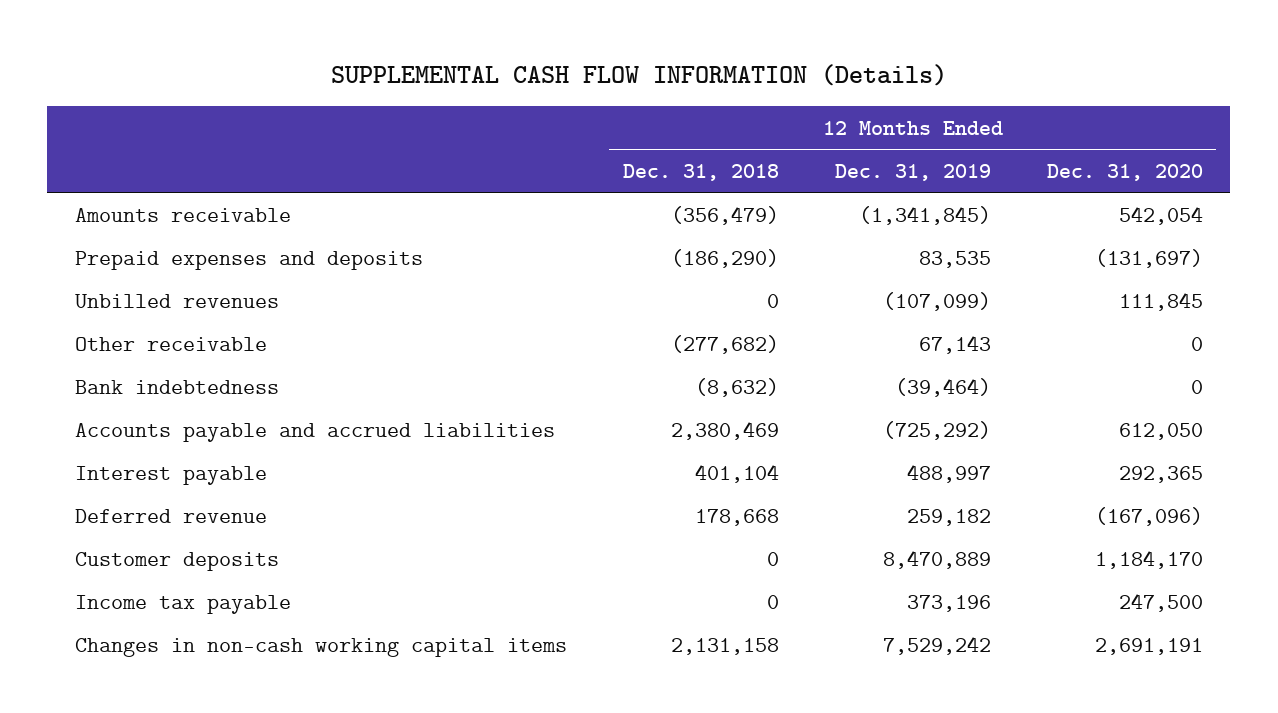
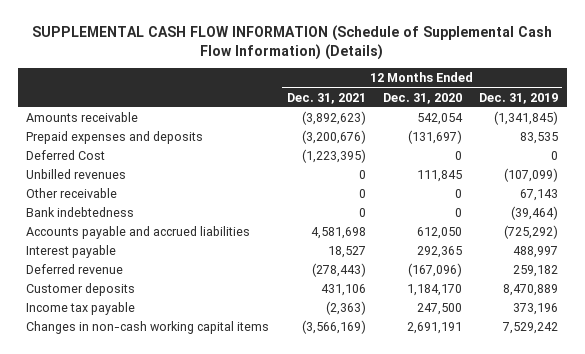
- SUPPLEMENTAL CASH FLOW INFORMATION (Details)
+ SUPPLEMENTAL CASH FLOW INFORMATION (Schedule of Supplemental Cash Flow Information) (Details)
- | 12 Months Ended Dec. 31, 2018 | 12 Months Ended Dec. 31, 2019 | 12 Months Ended Dec. 31, 2020
+ | 12 Months Ended Dec. 31, 2021 | 12 Months Ended Dec. 31, 2020 | 12 Months Ended Dec. 31, 2019
+ Deferred Cost | (1,223,395) | 0 | 0

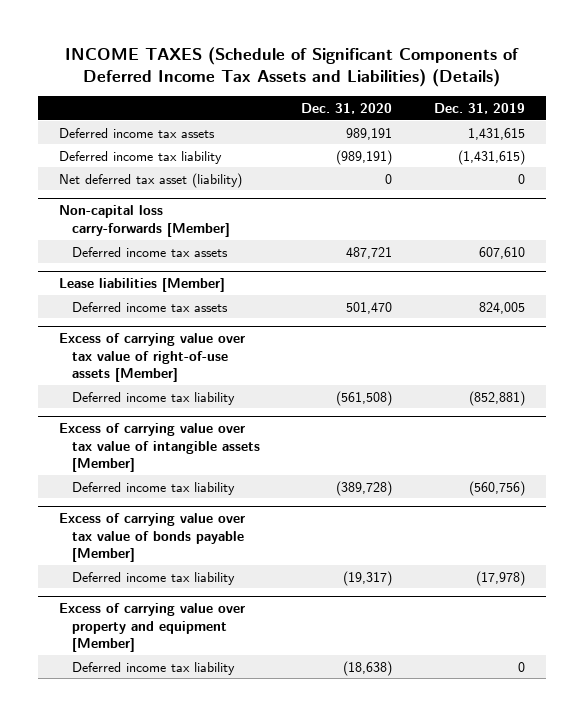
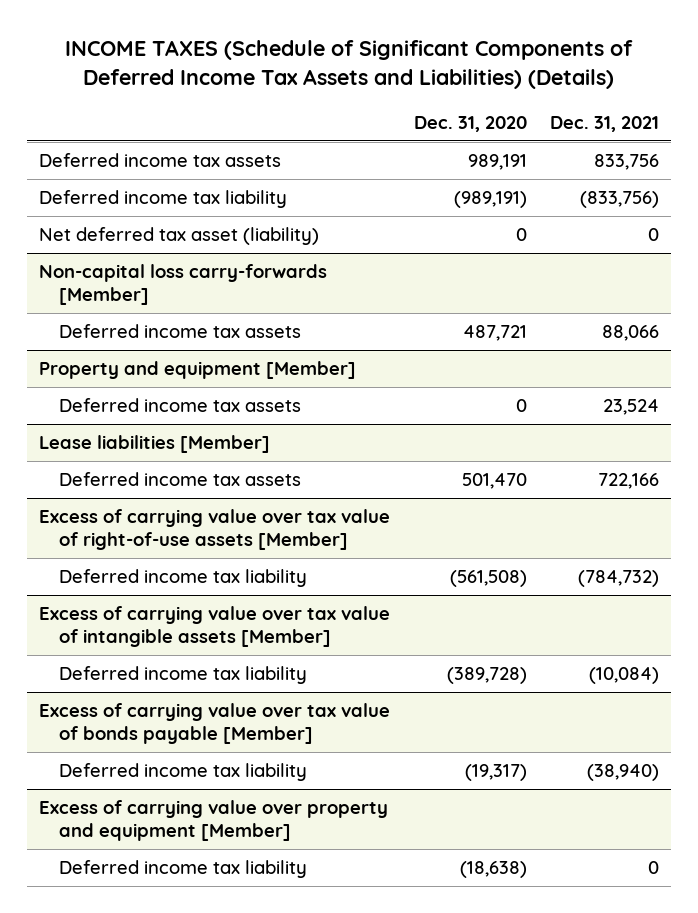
- | Dec. 31, 2020 | Dec. 31, 2019
+ | Dec. 31, 2020 | Dec. 31, 2021
+ Property and equipment [Member]
+ Deferred income tax assets | 0 | 23,524

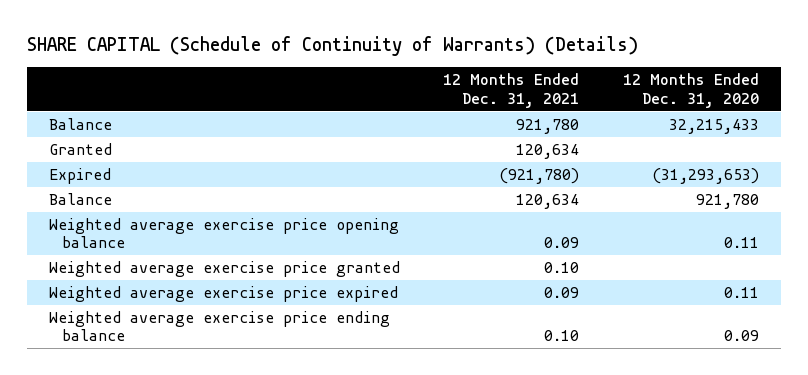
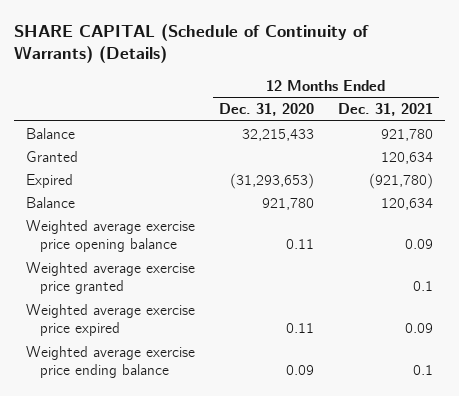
- | 12 Months Ended Dec. 31, 2021 | 12 Months Ended Dec. 31, 2020
+ | 12 Months Ended Dec. 31, 2020 | 12 Months Ended Dec. 31, 2021
- Weighted average exercise price granted | 0.10 |
+ Weighted average exercise price granted | | 0.1
- Weighted average exercise price ending balance | 0.10 | 0.09
+ Weighted average exercise price ending balance | 0.09 | 0.1

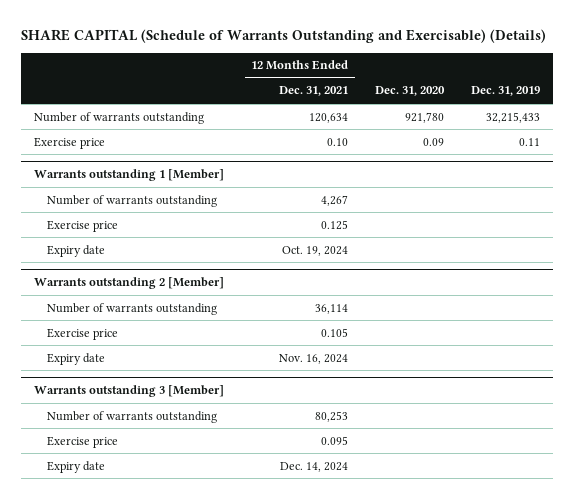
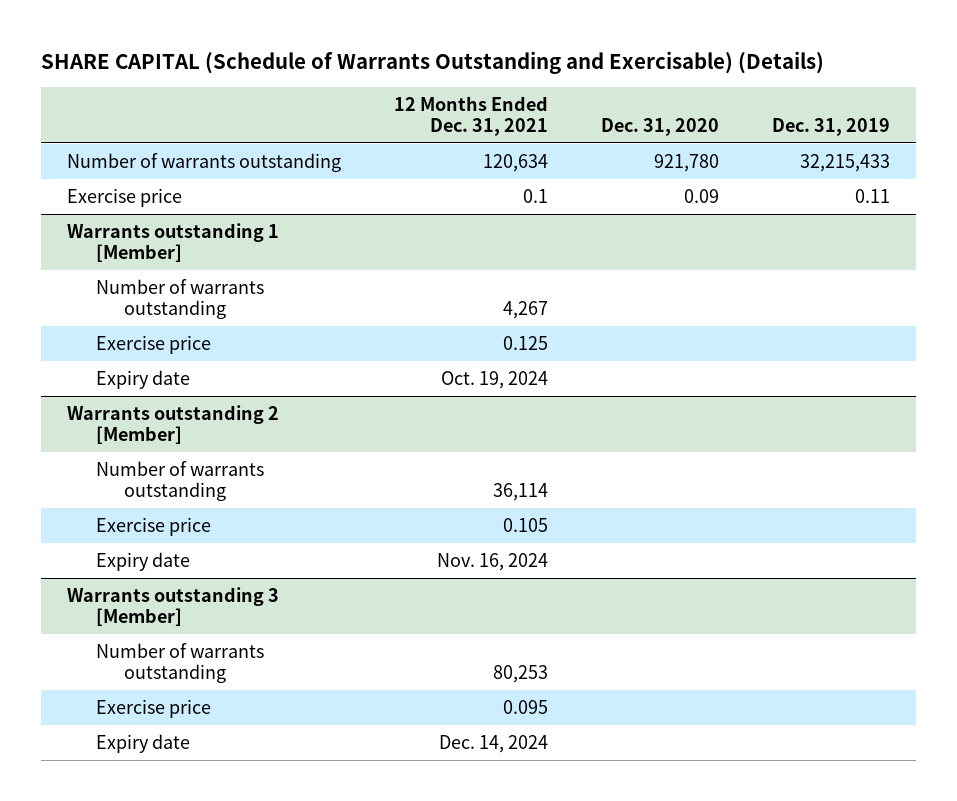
- Exercise price | 0.10 | 0.09 | 0.11
+ Exercise price | 0.1 | 0.09 | 0.11

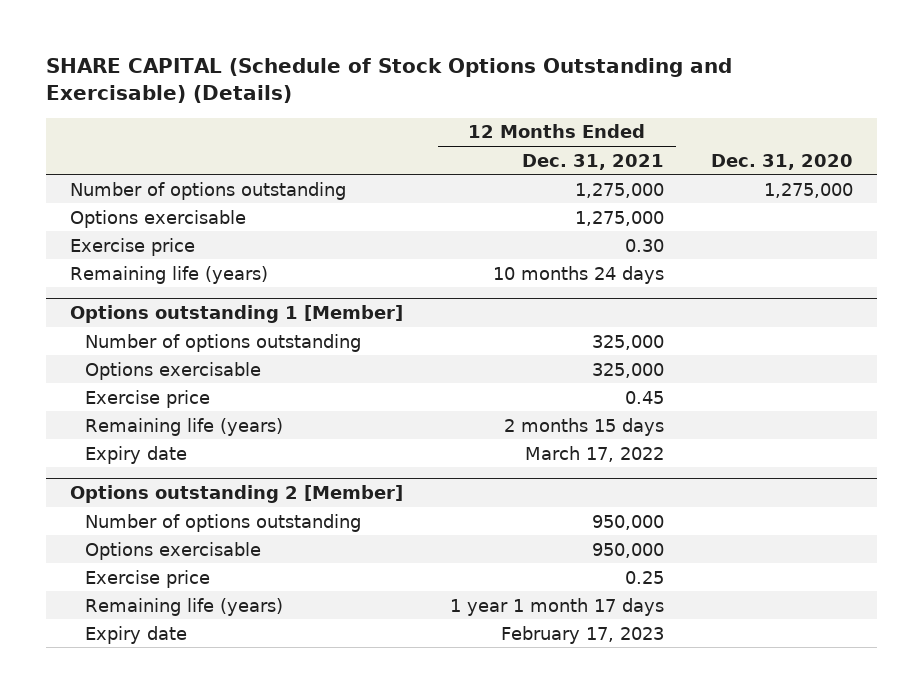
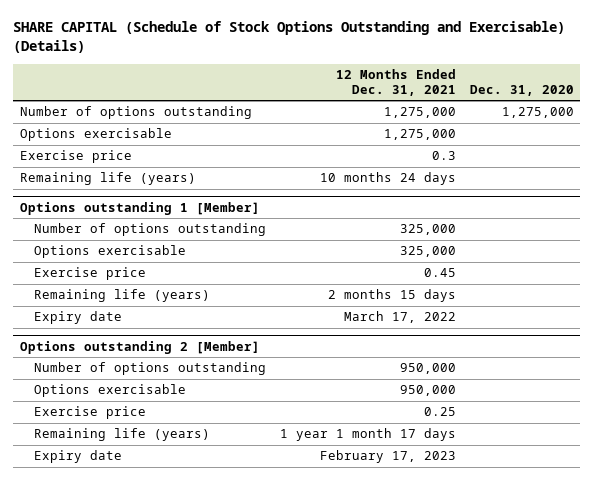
- Exercise price | 0.30 |
+ Exercise price | 0.3 |

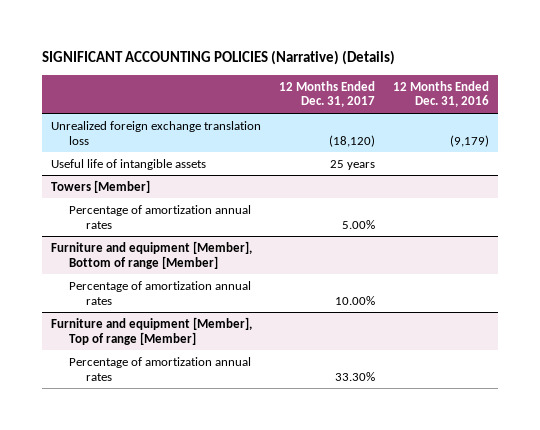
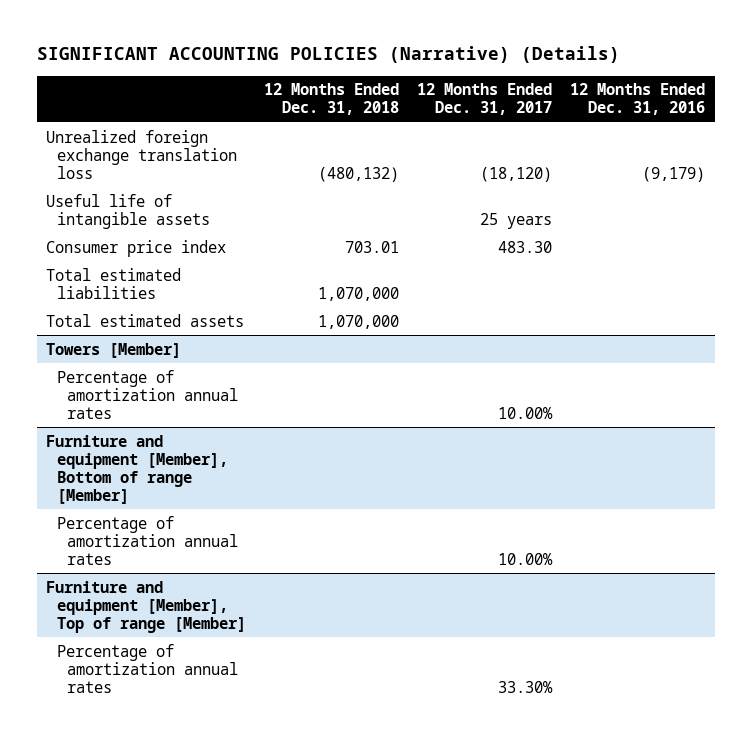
- | 12 Months Ended Dec. 31, 2017 | 12 Months Ended Dec. 31, 2016
+ | 12 Months Ended Dec. 31, 2018 | 12 Months Ended Dec. 31, 2017 | 12 Months Ended Dec. 31, 2016
+ Consumer price index | 703.01 | 483.30 |
+ Total estimated liabilities | 1,070,000 | |
+ Total estimated assets | 1,070,000 | |
@ Towers [Member]
- Percentage of amortization annual rates | 5.00% |
+ Percentage of amortization annual rates | | 10.00% |

